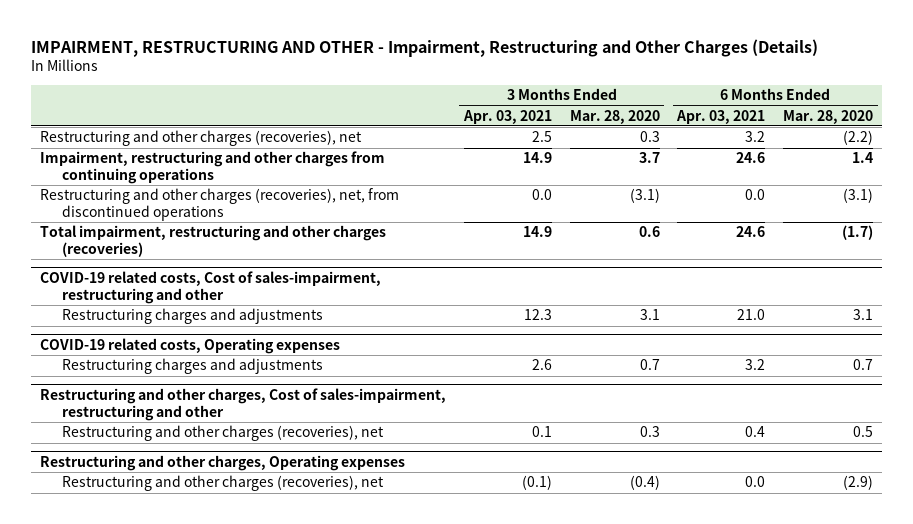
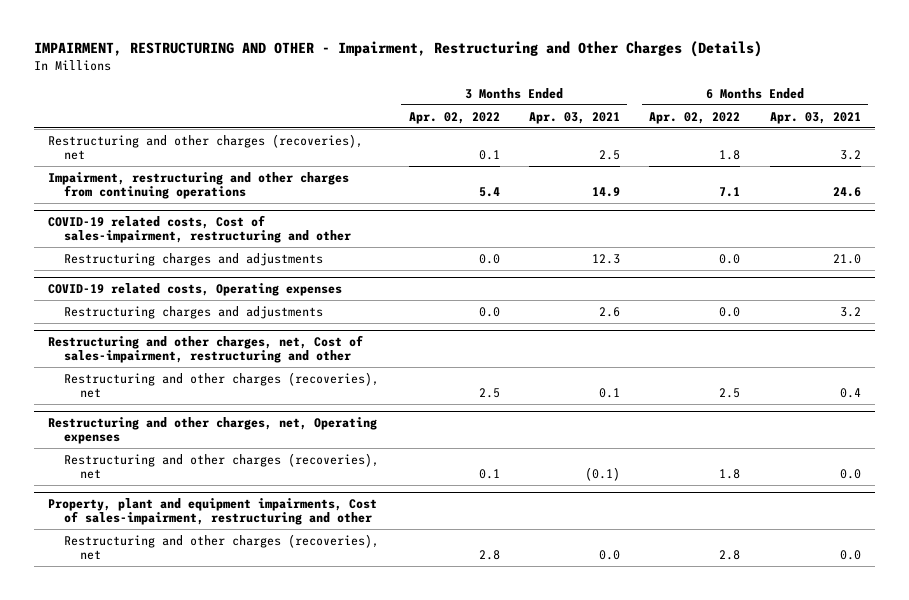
- | 3 Months Ended Apr. 03, 2021 | 3 Months Ended Mar. 28, 2020 | 6 Months Ended Apr. 03, 2021 | 6 Months Ended Mar. 28, 2020
+ | 3 Months Ended Apr. 02, 2022 | 3 Months Ended Apr. 03, 2021 | 6 Months Ended Apr. 02, 2022 | 6 Months Ended Apr. 03, 2021
- Restructuring and other charges (recoveries), net, from discontinued operations | 0.0 | (3.1) | 0.0 | (3.1)
- Total impairment, restructuring and other charges (recoveries) | 14.9 | 0.6 | 24.6 | (1.7)
- Restructuring and other charges, Cost of sales-impairment, restructuring and other
+ Restructuring and other charges, net, Cost of sales-impairment, restructuring and other
- Restructuring and other charges, Operating expenses
+ Restructuring and other charges, net, Operating expenses
+ Property, plant and equipment impairments, Cost of sales-impairment, restructuring and other
+ Restructuring and other charges (recoveries), net | 2.8 | 0.0 | 2.8 | 0.0

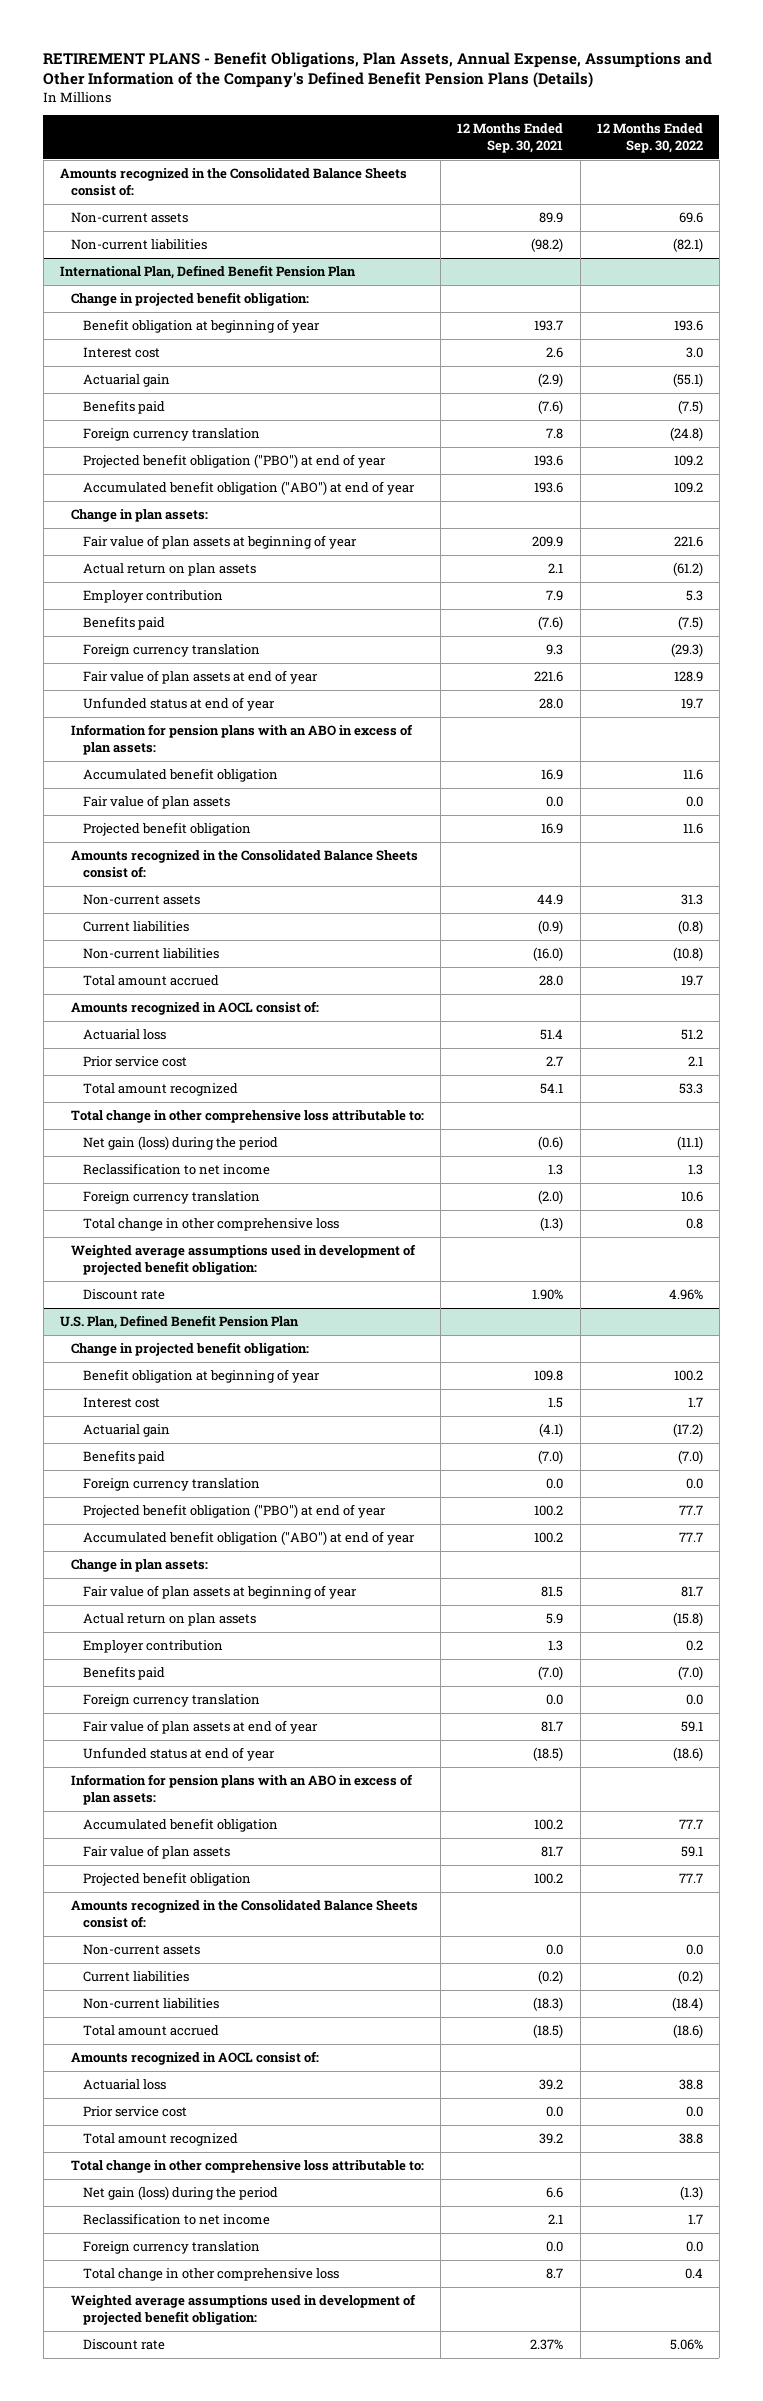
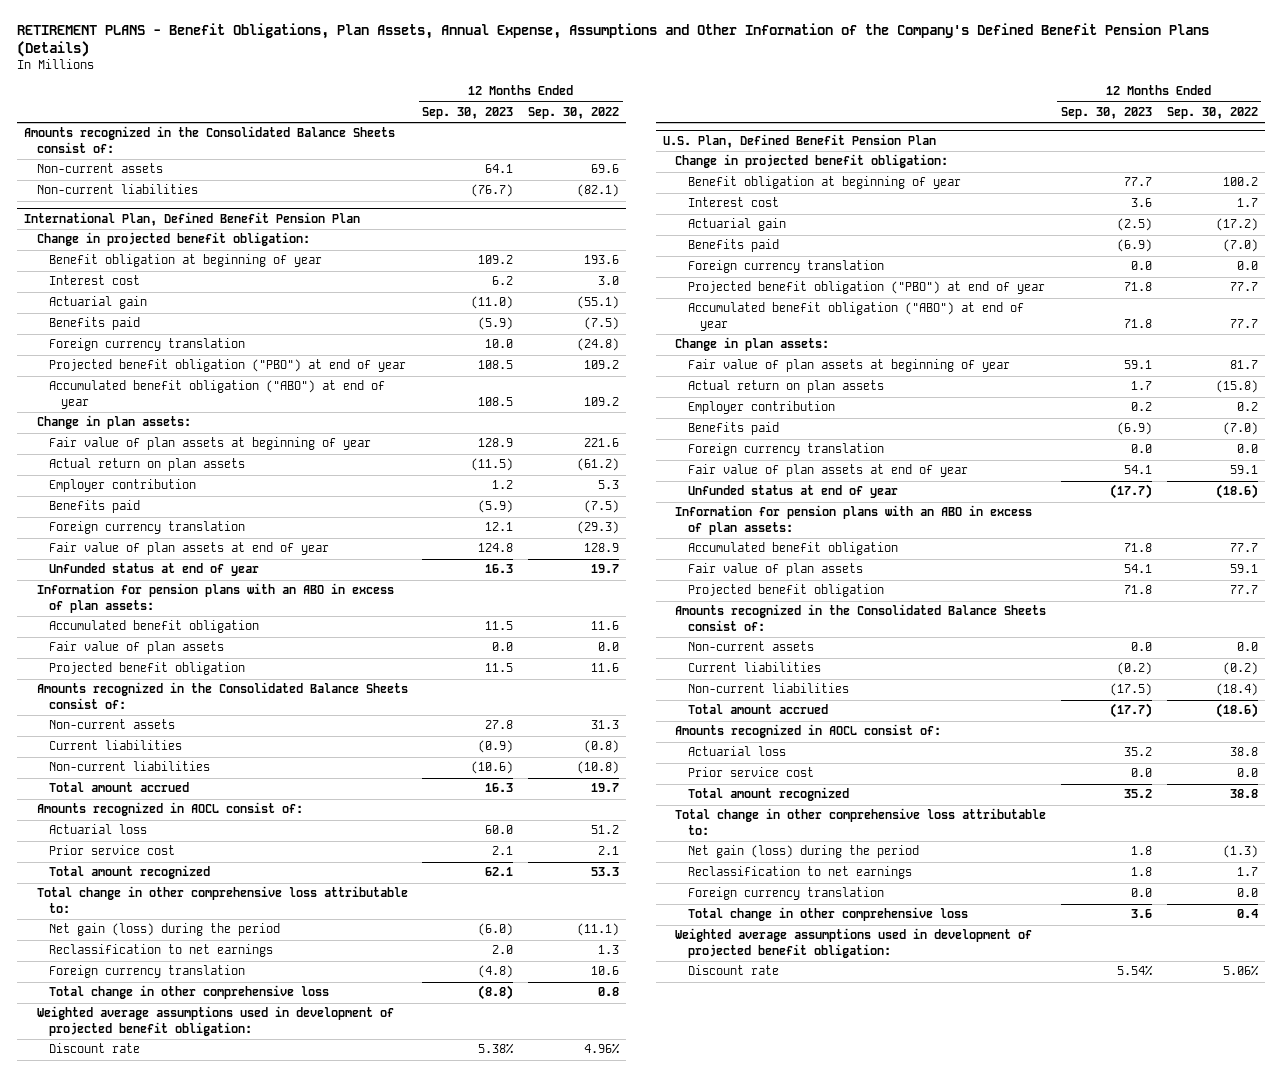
- | 12 Months Ended Sep. 30, 2021 | 12 Months Ended Sep. 30, 2022
+ | 12 Months Ended Sep. 30, 2023 | 12 Months Ended Sep. 30, 2022
@ International Plan, Defined Benefit Pension Plan
- Reclassification to net income | 1.3 | 1.3
+ Reclassification to net earnings | 2.0 | 1.3
@ U.S. Plan, Defined Benefit Pension Plan
- Reclassification to net income | 2.1 | 1.7
+ Reclassification to net earnings | 1.8 | 1.7

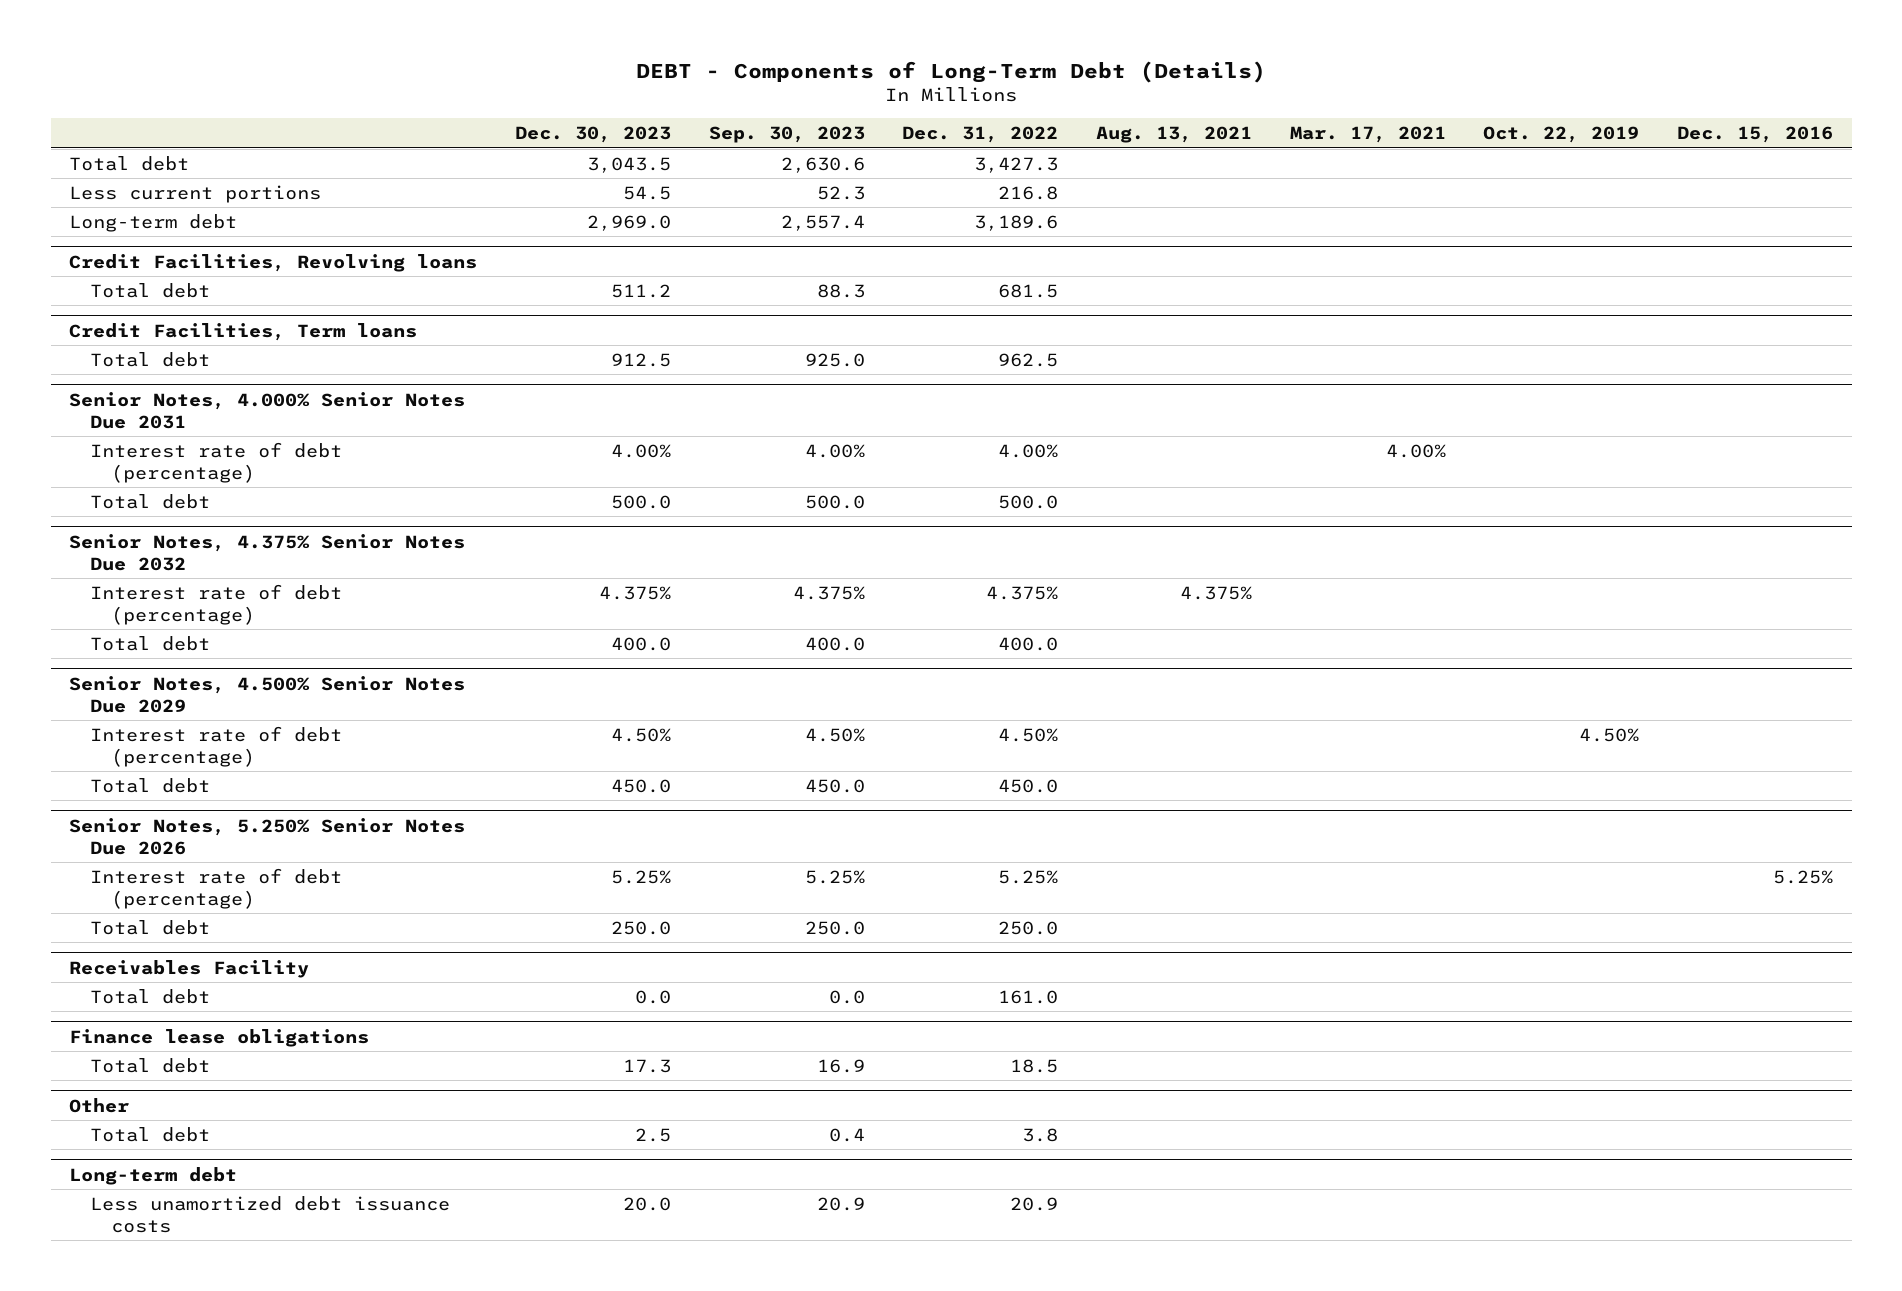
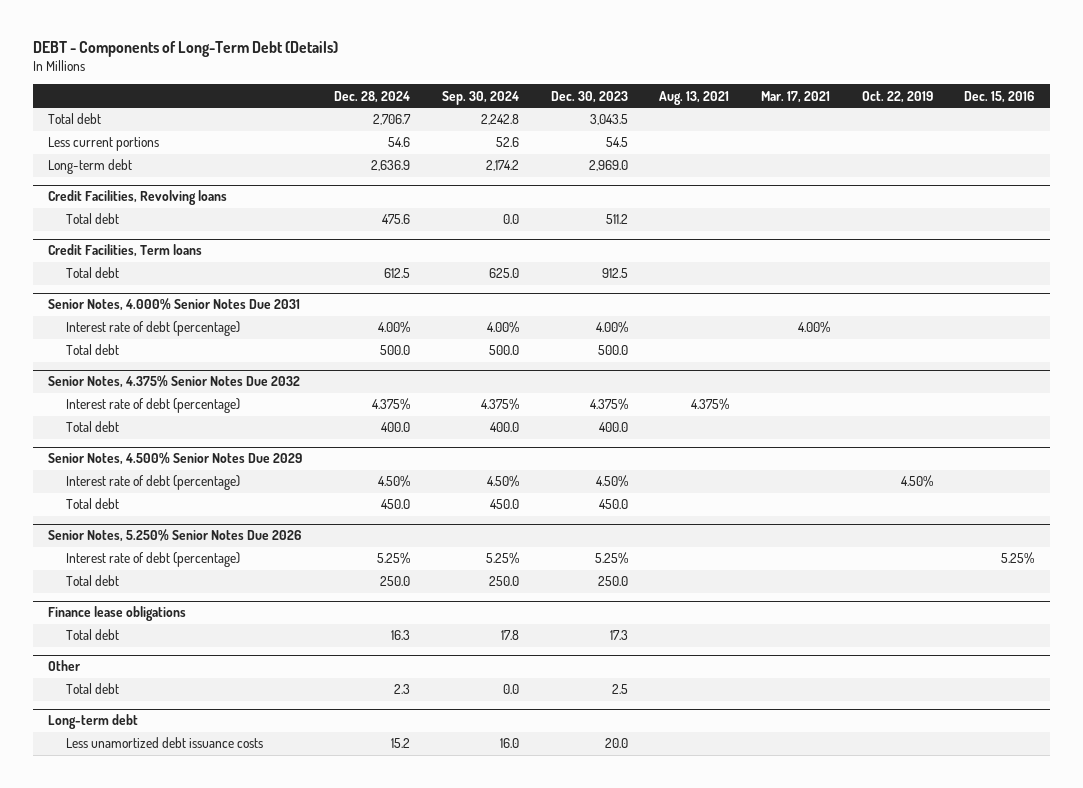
- | Dec. 30, 2023 | Sep. 30, 2023 | Dec. 31, 2022 | Aug. 13, 2021 | Mar. 17, 2021 | Oct. 22, 2019 | Dec. 15, 2016
+ | Dec. 28, 2024 | Sep. 30, 2024 | Dec. 30, 2023 | Aug. 13, 2021 | Mar. 17, 2021 | Oct. 22, 2019 | Dec. 15, 2016
- Receivables Facility
- Total debt | 0.0 | 0.0 | 161.0 | | | |

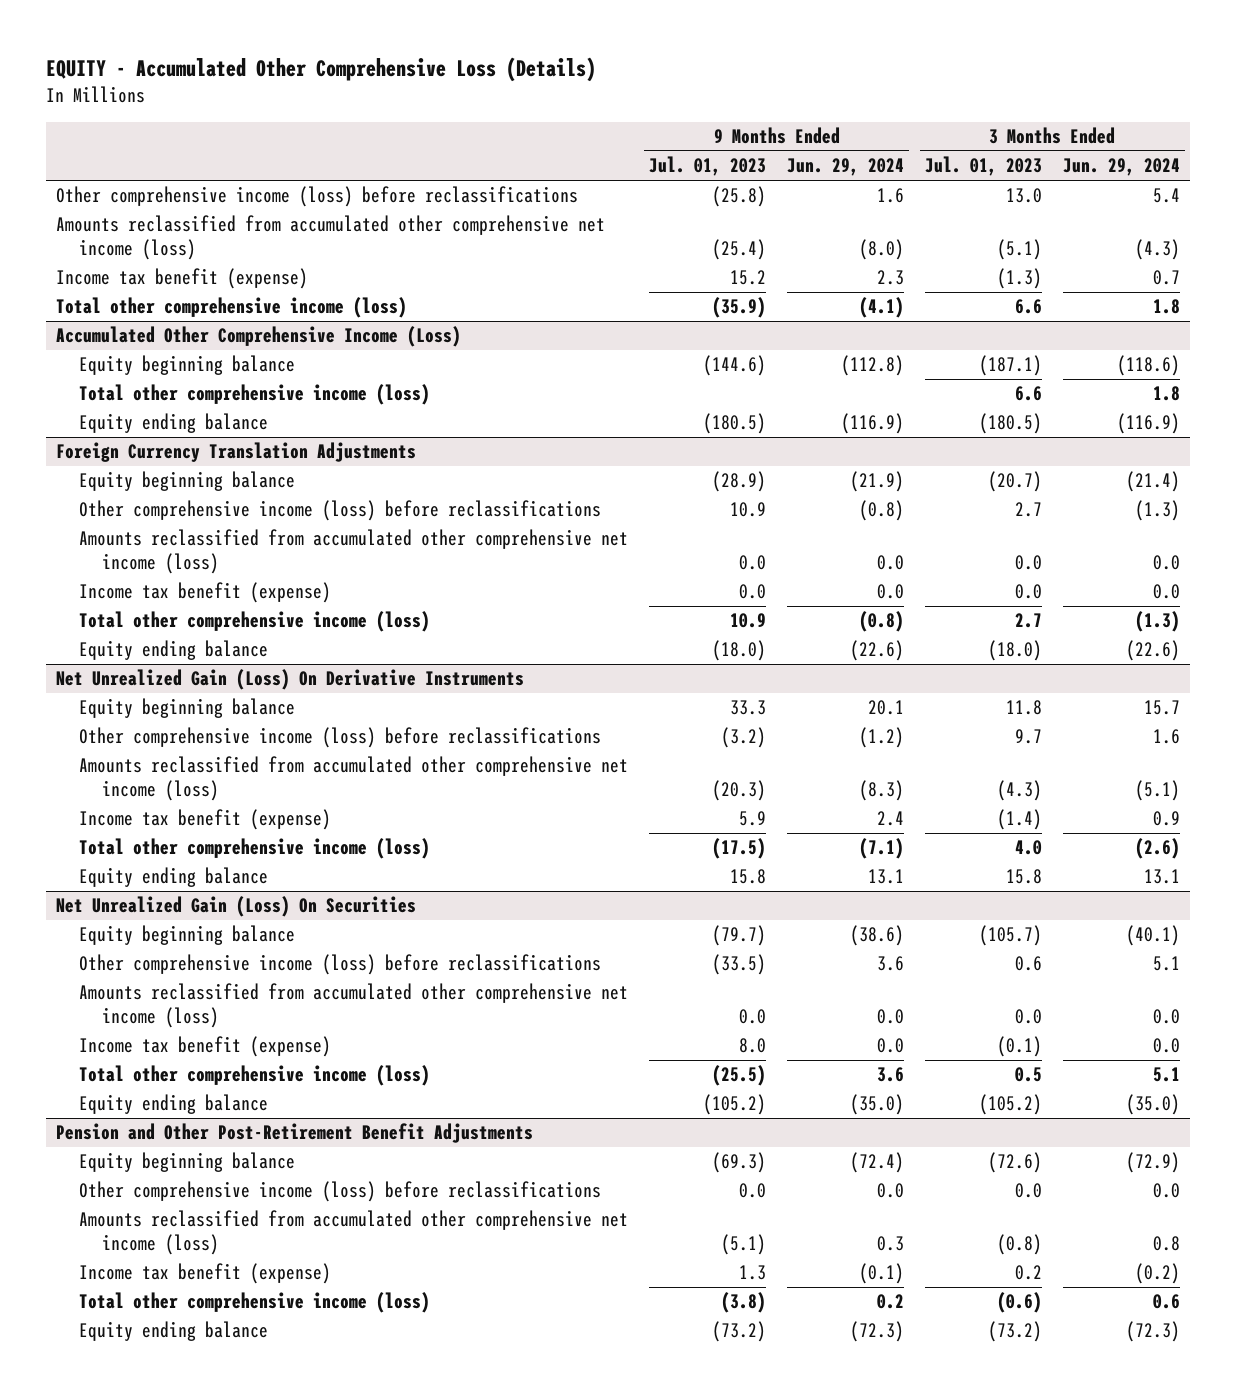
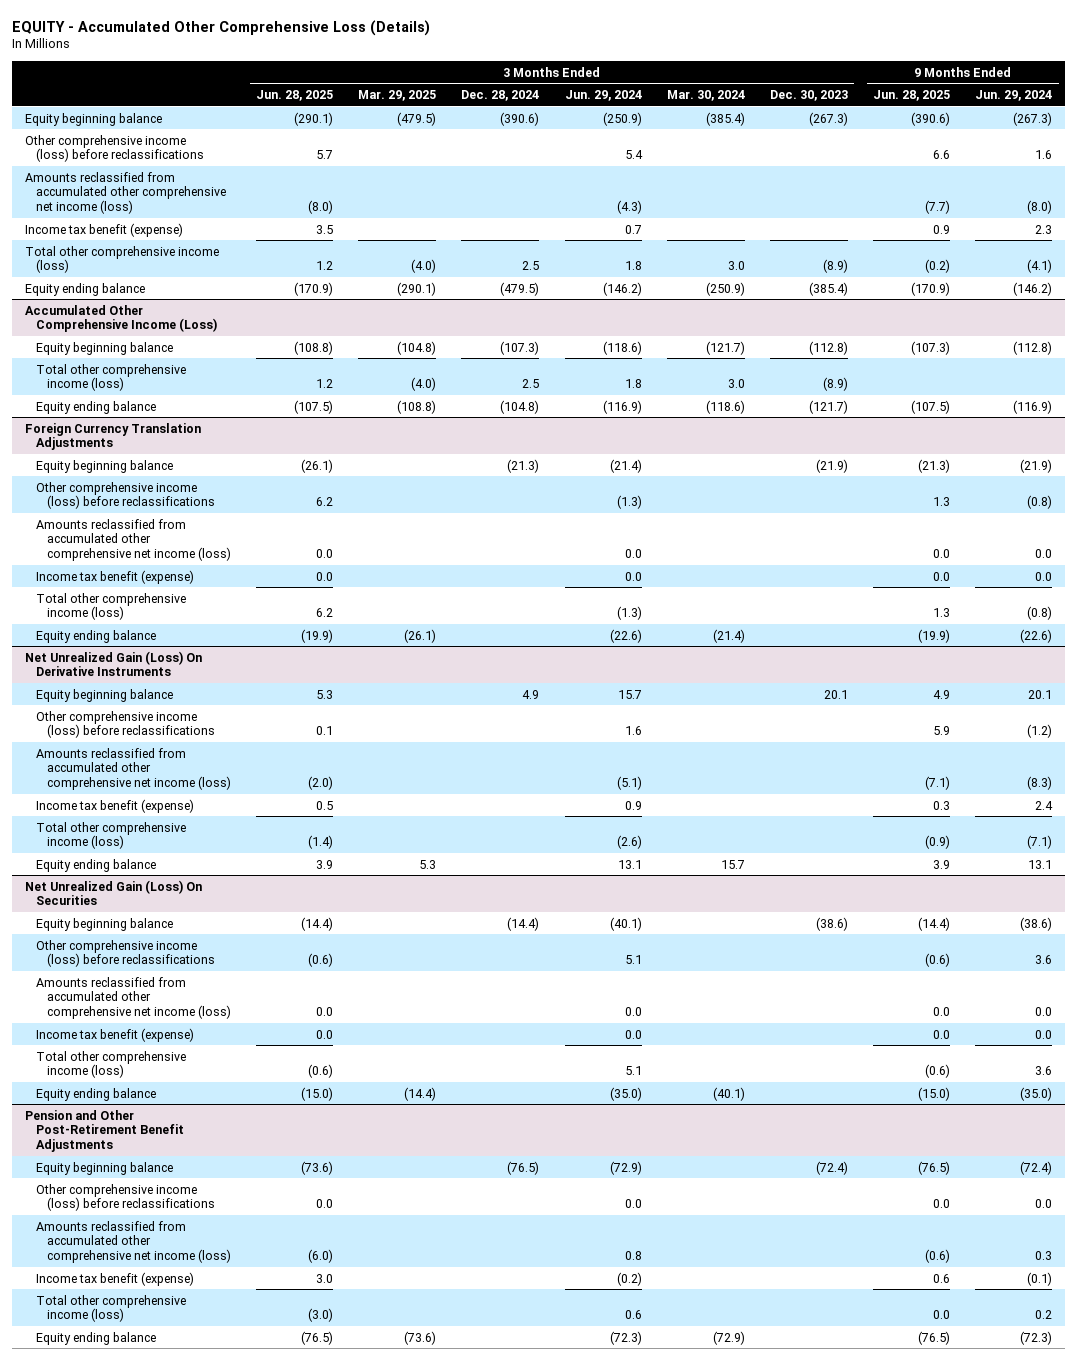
- | 9 Months Ended Jul. 01, 2023 | 9 Months Ended Jun. 29, 2024 | 3 Months Ended Jul. 01, 2023 | 3 Months Ended Jun. 29, 2024
+ | 3 Months Ended Jun. 28, 2025 | 3 Months Ended Mar. 29, 2025 | 3 Months Ended Dec. 28, 2024 | 3 Months Ended Jun. 29, 2024 | 3 Months Ended Mar. 30, 2024 | 3 Months Ended Dec. 30, 2023 | 9 Months Ended Jun. 28, 2025 | 9 Months Ended Jun. 29, 2024
+ Equity beginning balance | (290.1) | (479.5) | (390.6) | (250.9) | (385.4) | (267.3) | (390.6) | (267.3)
+ Equity ending balance | (170.9) | (290.1) | (479.5) | (146.2) | (250.9) | (385.4) | (170.9) | (146.2)

